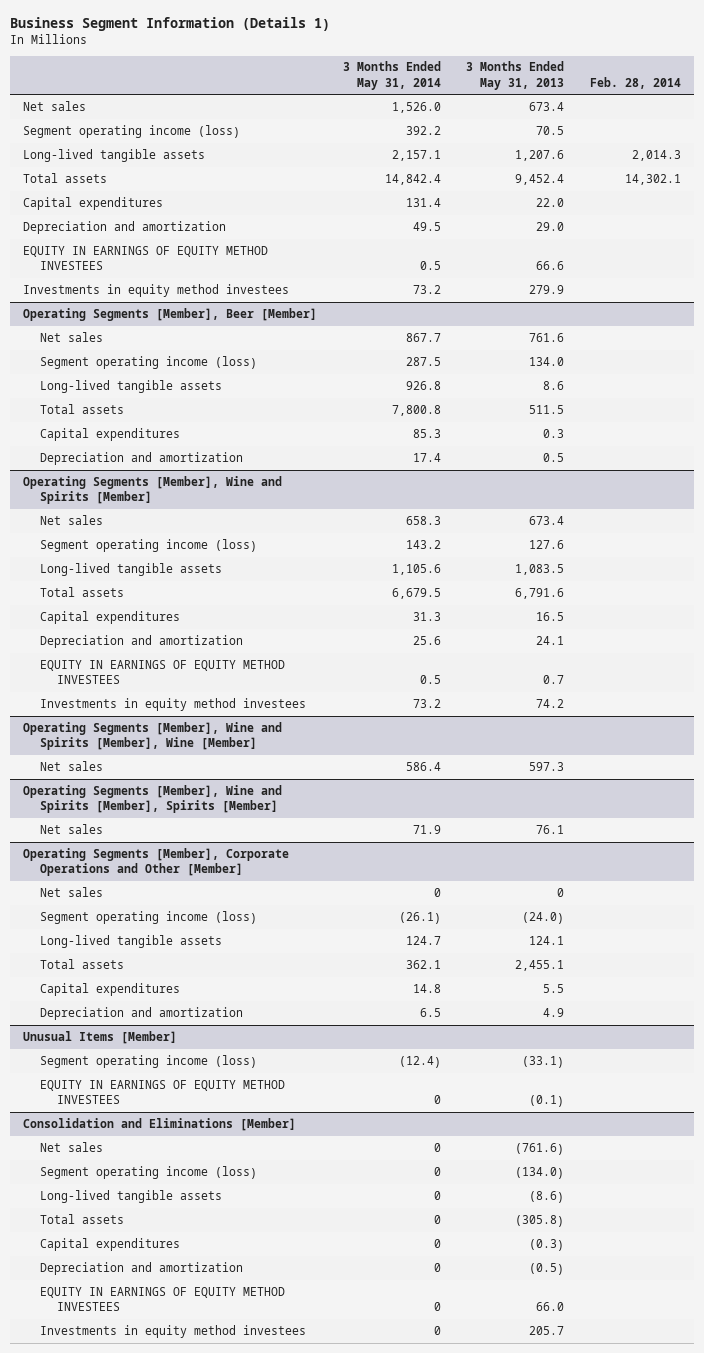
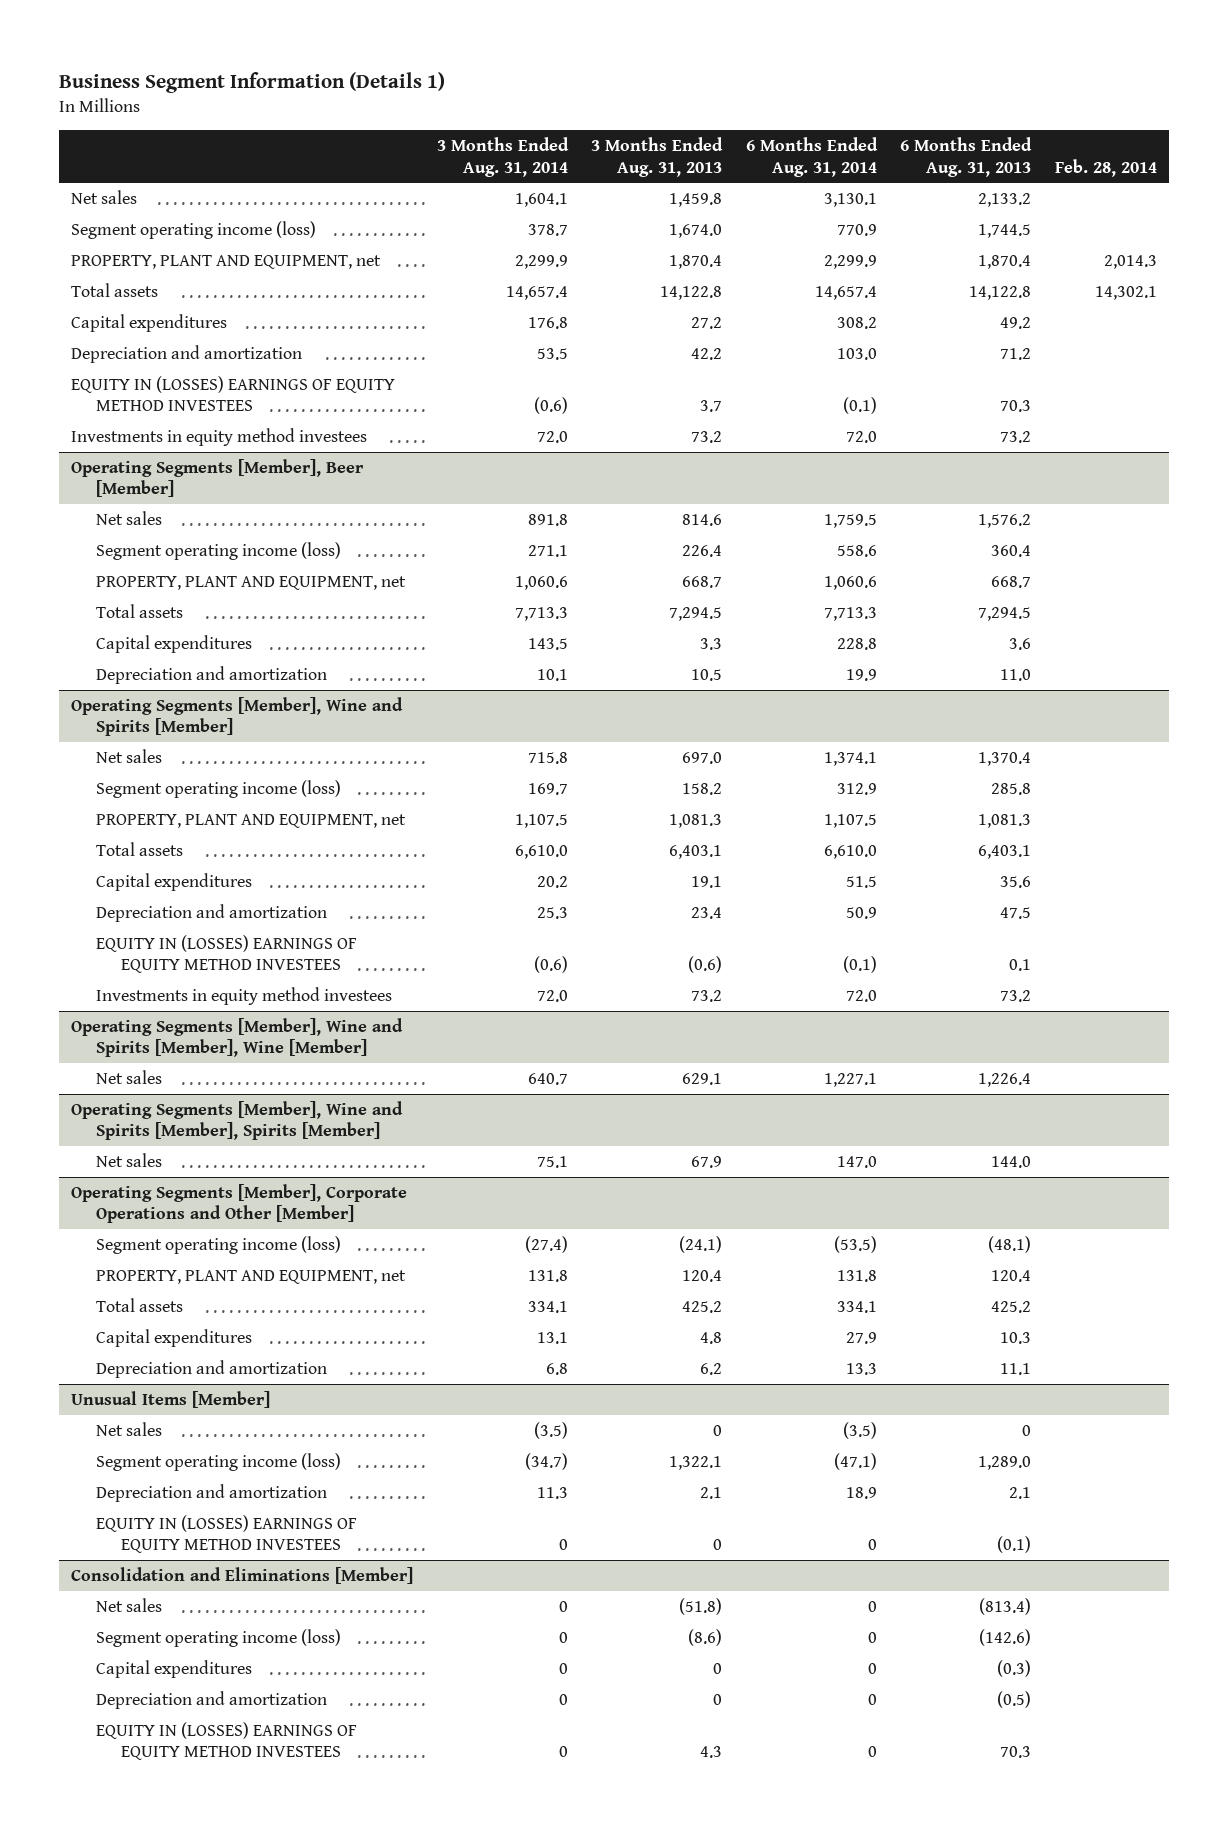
- | 3 Months Ended May 31, 2014 | 3 Months Ended May 31, 2013 | Feb. 28, 2014
+ | 3 Months Ended Aug. 31, 2014 | 3 Months Ended Aug. 31, 2013 | 6 Months Ended Aug. 31, 2014 | 6 Months Ended Aug. 31, 2013 | Feb. 28, 2014
- Long-lived tangible assets | 2,157.1 | 1,207.6 | 2,014.3
+ PROPERTY, PLANT AND EQUIPMENT, net | 2,299.9 | 1,870.4 | 2,299.9 | 1,870.4 | 2,014.3
- EQUITY IN EARNINGS OF EQUITY METHOD INVESTEES | 0.5 | 66.6 |
+ EQUITY IN (LOSSES) EARNINGS OF EQUITY METHOD INVESTEES | (0.6) | 3.7 | (0.1) | 70.3 |
@ Operating Segments [Member], Beer [Member]
- Long-lived tangible assets | 926.8 | 8.6 |
+ PROPERTY, PLANT AND EQUIPMENT, net | 1,060.6 | 668.7 | 1,060.6 | 668.7 |
@ Operating Segments [Member], Wine and Spirits [Member]
- Long-lived tangible assets | 1,105.6 | 1,083.5 |
+ PROPERTY, PLANT AND EQUIPMENT, net | 1,107.5 | 1,081.3 | 1,107.5 | 1,081.3 |
- EQUITY IN EARNINGS OF EQUITY METHOD INVESTEES | 0.5 | 0.7 |
+ EQUITY IN (LOSSES) EARNINGS OF EQUITY METHOD INVESTEES | (0.6) | (0.6) | (0.1) | 0.1 |
@ Operating Segments [Member], Corporate Operations and Other [Member]
- Net sales | 0 | 0 |
- Long-lived tangible assets | 124.7 | 124.1 |
+ PROPERTY, PLANT AND EQUIPMENT, net | 131.8 | 120.4 | 131.8 | 120.4 |
@ Unusual Items [Member]
+ Net sales | (3.5) | 0 | (3.5) | 0 |
- EQUITY IN EARNINGS OF EQUITY METHOD INVESTEES | 0 | (0.1) |
+ Depreciation and amortization | 11.3 | 2.1 | 18.9 | 2.1 |
+ EQUITY IN (LOSSES) EARNINGS OF EQUITY METHOD INVESTEES | 0 | 0 | 0 | (0.1) |
@ Consolidation and Eliminations [Member]
- Long-lived tangible assets | 0 | (8.6) |
- Total assets | 0 | (305.8) |
- EQUITY IN EARNINGS OF EQUITY METHOD INVESTEES | 0 | 66.0 |
- Investments in equity method investees | 0 | 205.7 |
+ EQUITY IN (LOSSES) EARNINGS OF EQUITY METHOD INVESTEES | 0 | 4.3 | 0 | 70.3 |

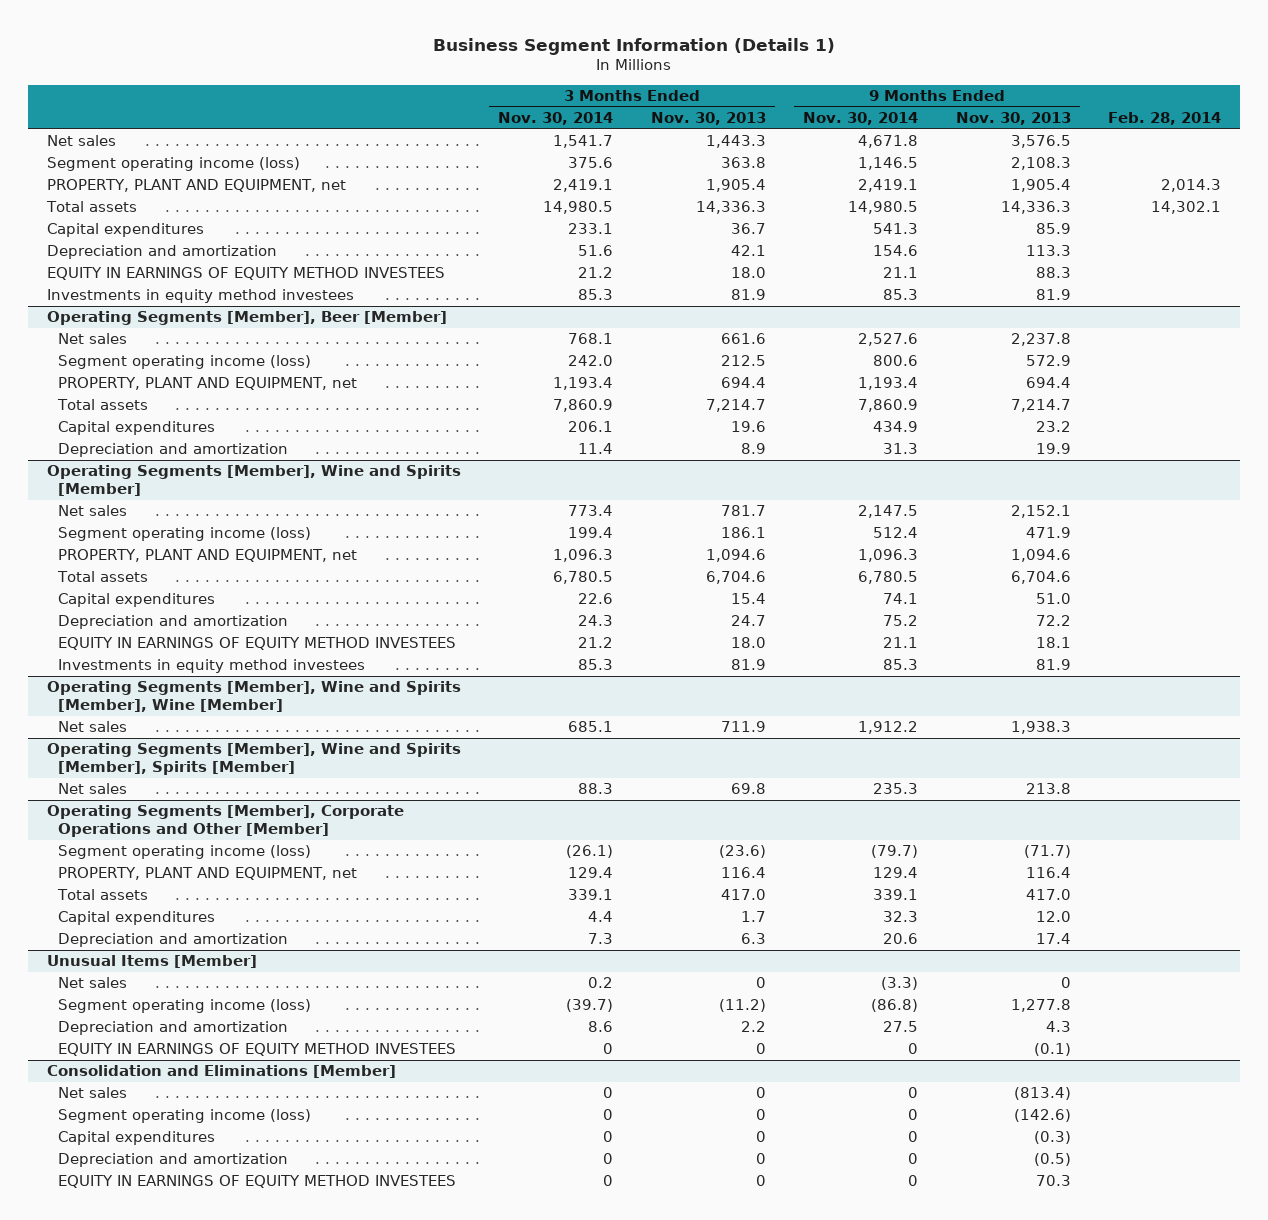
- | 3 Months Ended Aug. 31, 2014 | 3 Months Ended Aug. 31, 2013 | 6 Months Ended Aug. 31, 2014 | 6 Months Ended Aug. 31, 2013 | Feb. 28, 2014
+ | 3 Months Ended Nov. 30, 2014 | 3 Months Ended Nov. 30, 2013 | 9 Months Ended Nov. 30, 2014 | 9 Months Ended Nov. 30, 2013 | Feb. 28, 2014
- EQUITY IN (LOSSES) EARNINGS OF EQUITY METHOD INVESTEES | (0.6) | 3.7 | (0.1) | 70.3 |
+ EQUITY IN EARNINGS OF EQUITY METHOD INVESTEES | 21.2 | 18.0 | 21.1 | 88.3 |
@ Operating Segments [Member], Wine and Spirits [Member]
- EQUITY IN (LOSSES) EARNINGS OF EQUITY METHOD INVESTEES | (0.6) | (0.6) | (0.1) | 0.1 |
+ EQUITY IN EARNINGS OF EQUITY METHOD INVESTEES | 21.2 | 18.0 | 21.1 | 18.1 |
@ Unusual Items [Member]
- EQUITY IN (LOSSES) EARNINGS OF EQUITY METHOD INVESTEES | 0 | 0 | 0 | (0.1) |
+ EQUITY IN EARNINGS OF EQUITY METHOD INVESTEES | 0 | 0 | 0 | (0.1) |
@ Consolidation and Eliminations [Member]
- EQUITY IN (LOSSES) EARNINGS OF EQUITY METHOD INVESTEES | 0 | 4.3 | 0 | 70.3 |
+ EQUITY IN EARNINGS OF EQUITY METHOD INVESTEES | 0 | 0 | 0 | 70.3 |

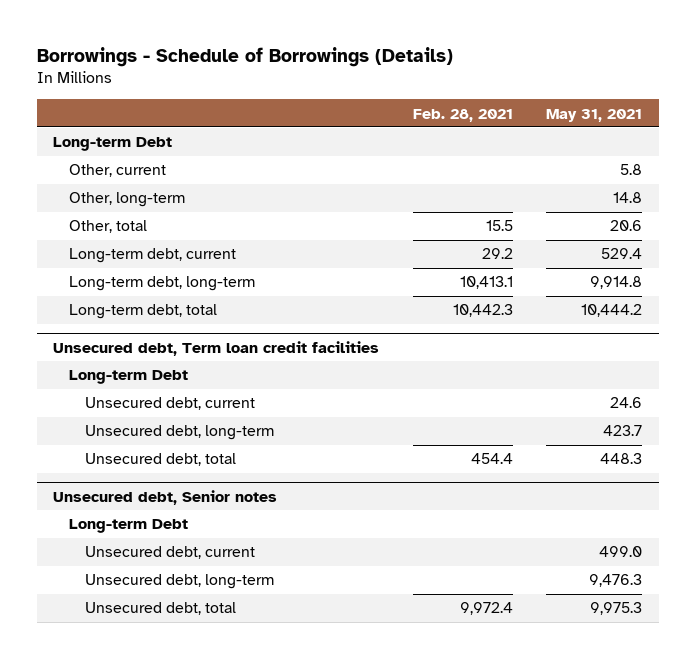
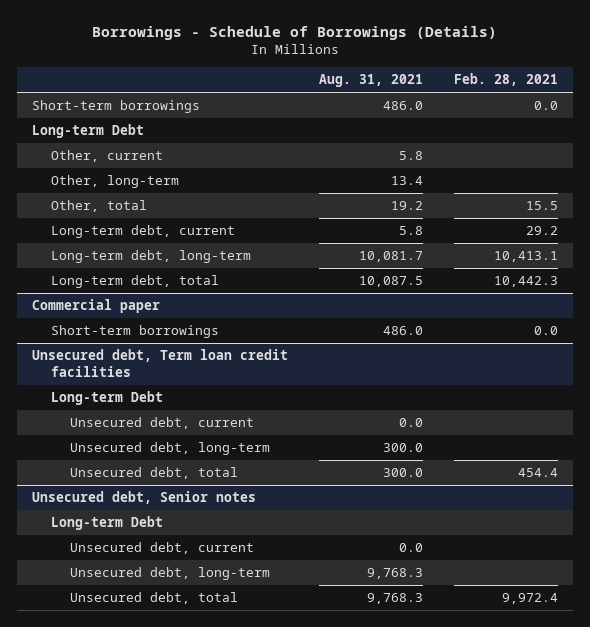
- | Feb. 28, 2021 | May 31, 2021
+ | Aug. 31, 2021 | Feb. 28, 2021
+ Short-term borrowings | 486.0 | 0.0
+ Commercial paper
+ Short-term borrowings | 486.0 | 0.0

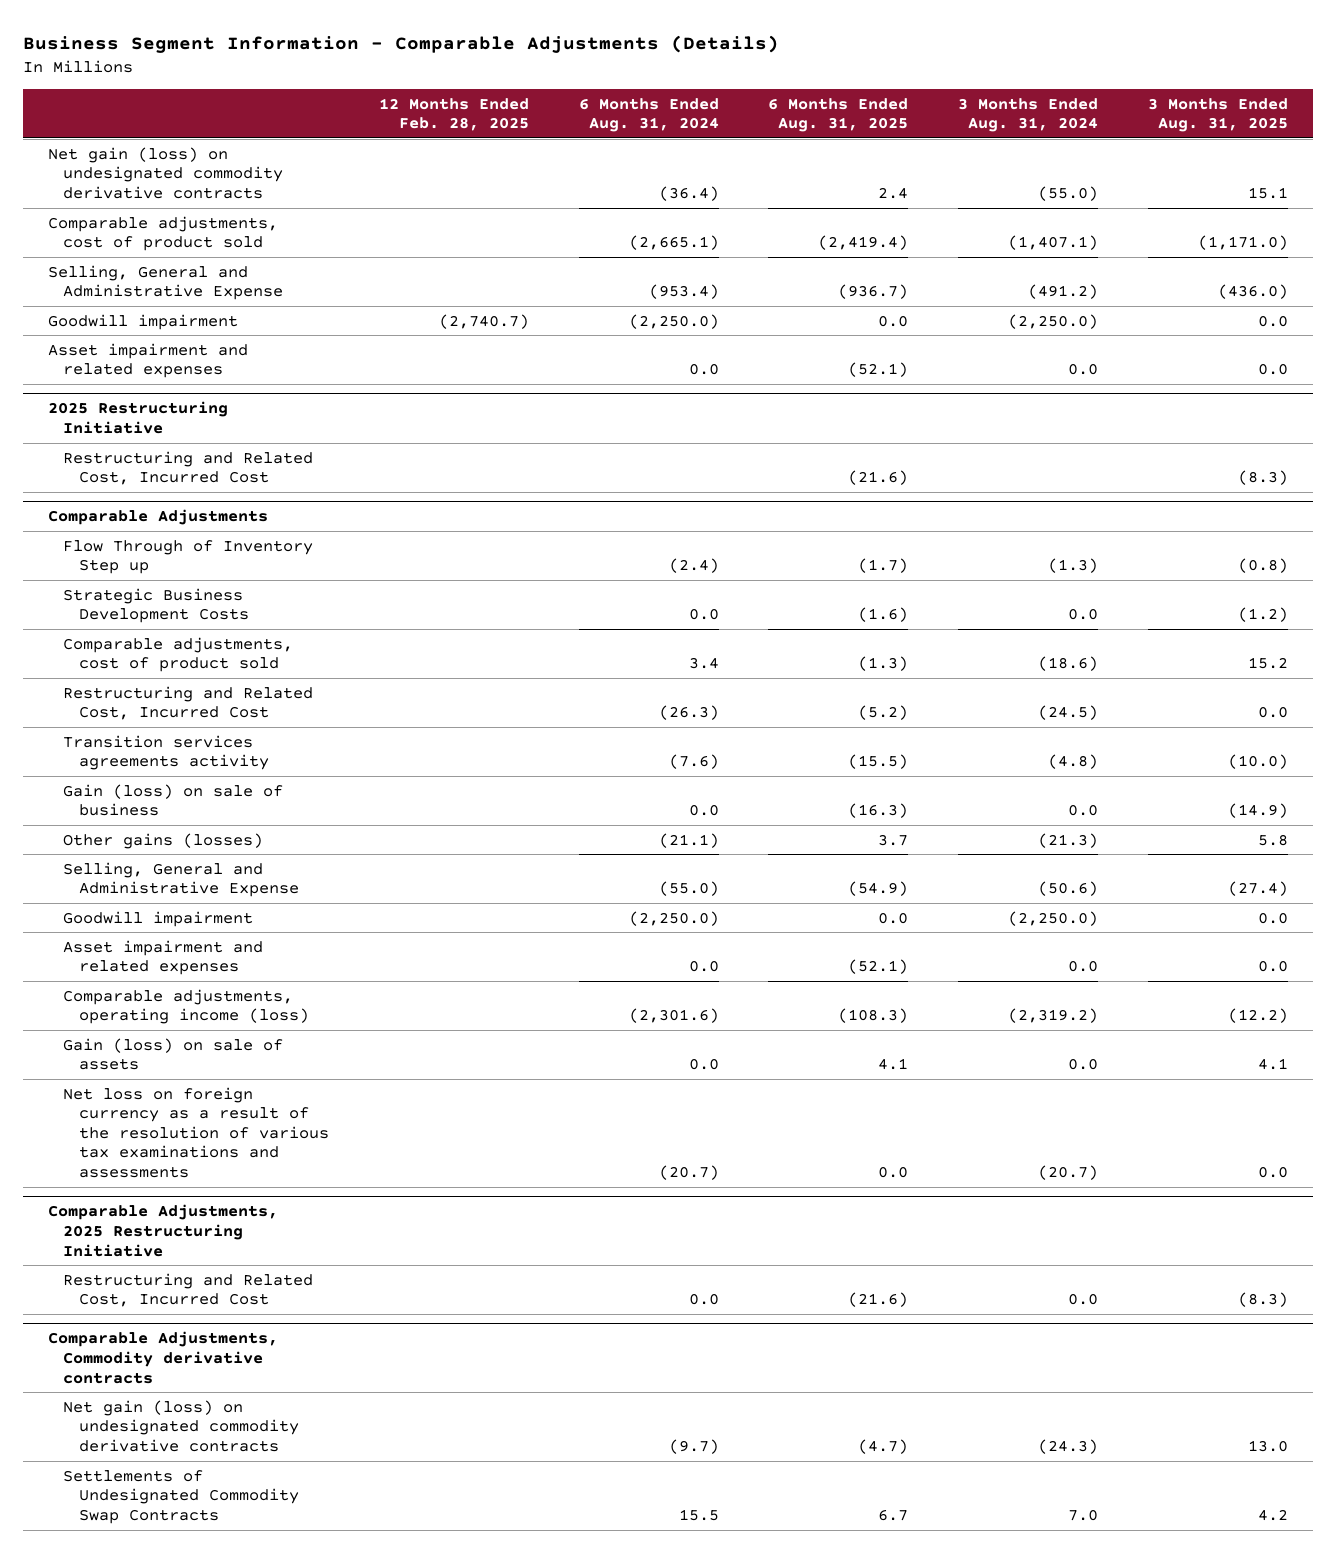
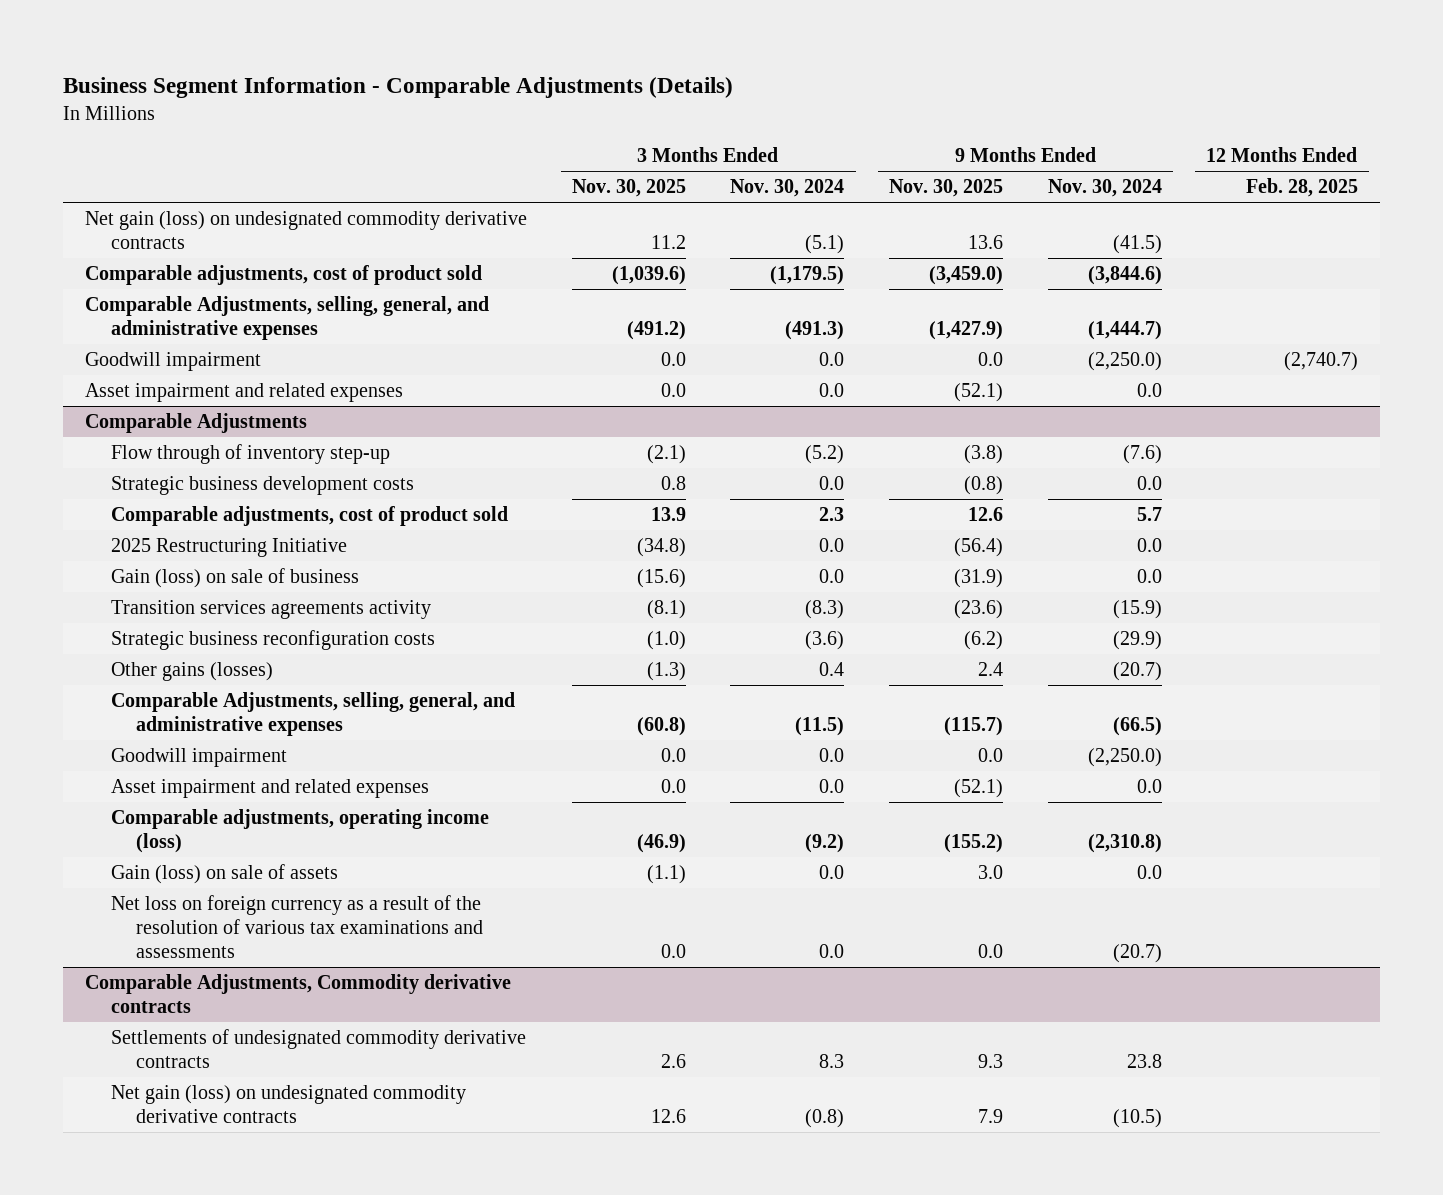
- | 12 Months Ended Feb. 28, 2025 | 6 Months Ended Aug. 31, 2024 | 6 Months Ended Aug. 31, 2025 | 3 Months Ended Aug. 31, 2024 | 3 Months Ended Aug. 31, 2025
+ | 3 Months Ended Nov. 30, 2025 | 3 Months Ended Nov. 30, 2024 | 9 Months Ended Nov. 30, 2025 | 9 Months Ended Nov. 30, 2024 | 12 Months Ended Feb. 28, 2025
- Selling, General and Administrative Expense | | (953.4) | (936.7) | (491.2) | (436.0)
+ Comparable Adjustments, selling, general, and administrative expenses | (491.2) | (491.3) | (1,427.9) | (1,444.7) |
- 2025 Restructuring Initiative
- Restructuring and Related Cost, Incurred Cost | | | (21.6) | | (8.3)
@ Comparable Adjustments
- Flow Through of Inventory Step up | | (2.4) | (1.7) | (1.3) | (0.8)
- Strategic Business Development Costs | | 0.0 | (1.6) | 0.0 | (1.2)
+ Flow through of inventory step-up | (2.1) | (5.2) | (3.8) | (7.6) |
+ Strategic business development costs | 0.8 | 0.0 | (0.8) | 0.0 |
- Restructuring and Related Cost, Incurred Cost | | (26.3) | (5.2) | (24.5) | 0.0
+ 2025 Restructuring Initiative | (34.8) | 0.0 | (56.4) | 0.0 |
moved down: Transition services agreements activity | (8.1) | (8.3) | (23.6) | (15.9) |
+ Strategic business reconfiguration costs | (1.0) | (3.6) | (6.2) | (29.9) |
- Selling, General and Administrative Expense | | (55.0) | (54.9) | (50.6) | (27.4)
+ Comparable Adjustments, selling, general, and administrative expenses | (60.8) | (11.5) | (115.7) | (66.5) |
- Comparable Adjustments, 2025 Restructuring Initiative
- Restructuring and Related Cost, Incurred Cost | | 0.0 | (21.6) | 0.0 | (8.3)
@ Comparable Adjustments, Commodity derivative contracts
+ Settlements of undesignated commodity derivative contracts | 2.6 | 8.3 | 9.3 | 23.8 |
- Settlements of Undesignated Commodity Swap Contracts | | 15.5 | 6.7 | 7.0 | 4.2

